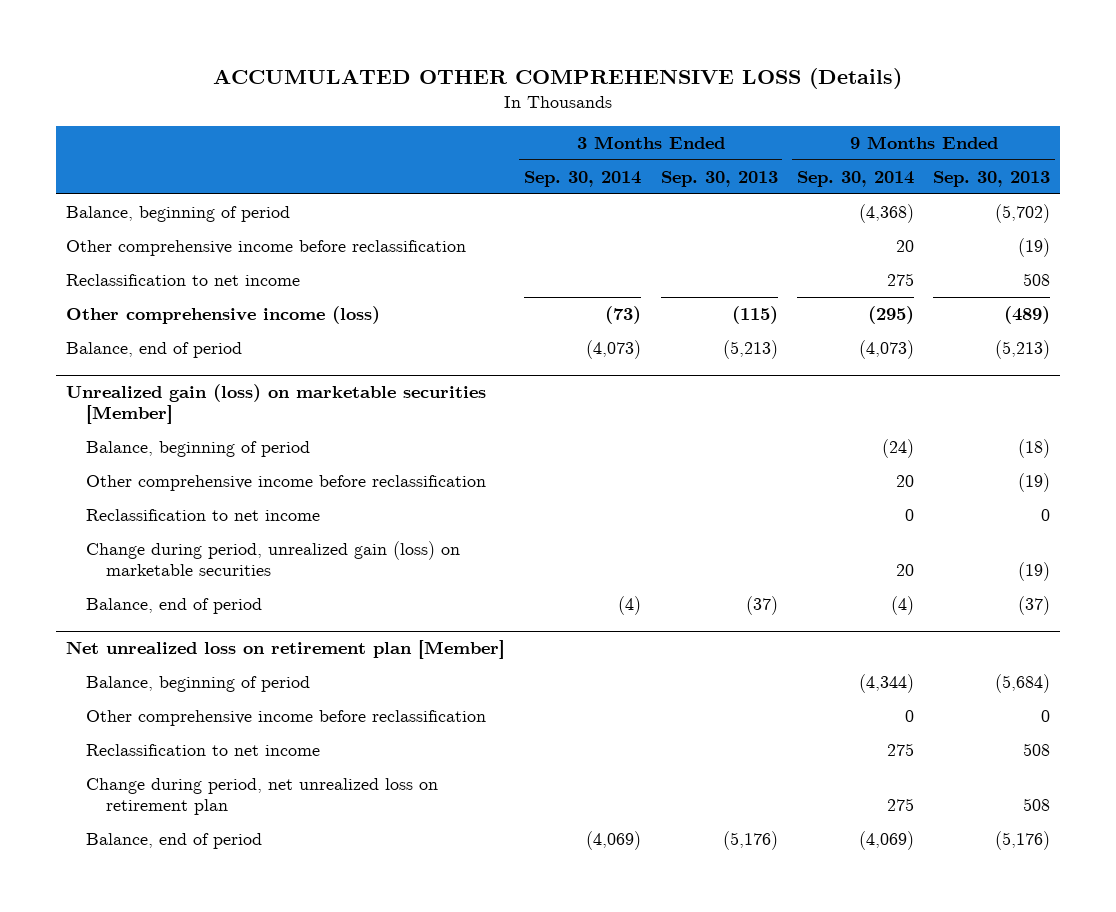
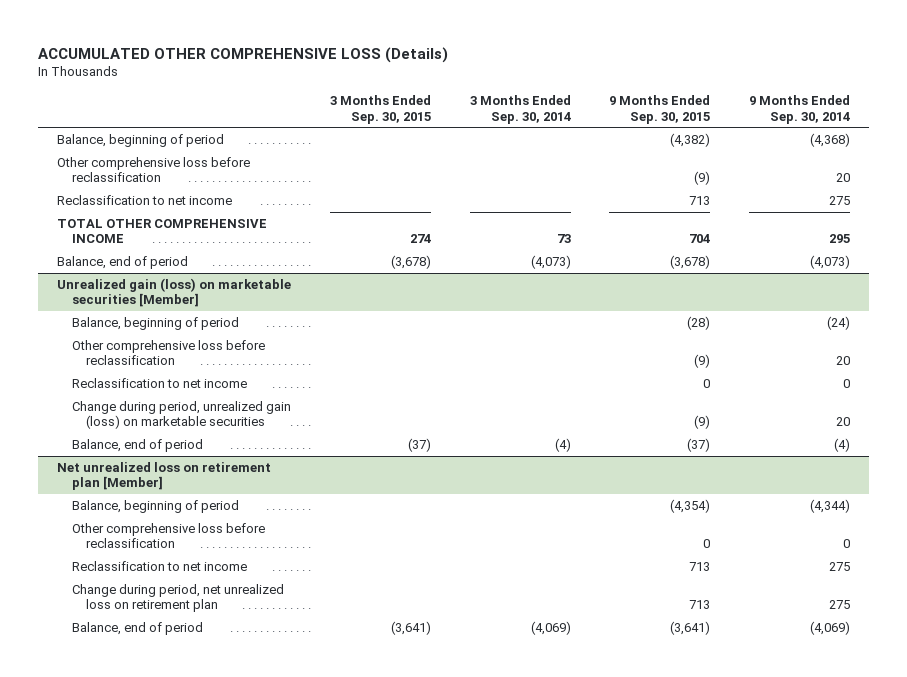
- | 3 Months Ended Sep. 30, 2014 | 3 Months Ended Sep. 30, 2013 | 9 Months Ended Sep. 30, 2014 | 9 Months Ended Sep. 30, 2013
+ | 3 Months Ended Sep. 30, 2015 | 3 Months Ended Sep. 30, 2014 | 9 Months Ended Sep. 30, 2015 | 9 Months Ended Sep. 30, 2014
- Other comprehensive income before reclassification | | | 20 | (19)
+ Other comprehensive loss before reclassification | | | (9) | 20
- Other comprehensive income (loss) | (73) | (115) | (295) | (489)
+ TOTAL OTHER COMPREHENSIVE INCOME | 274 | 73 | 704 | 295
@ Unrealized gain (loss) on marketable securities [Member]
- Other comprehensive income before reclassification | | | 20 | (19)
+ Other comprehensive loss before reclassification | | | (9) | 20
@ Net unrealized loss on retirement plan [Member]
- Other comprehensive income before reclassification | | | 0 | 0
+ Other comprehensive loss before reclassification | | | 0 | 0

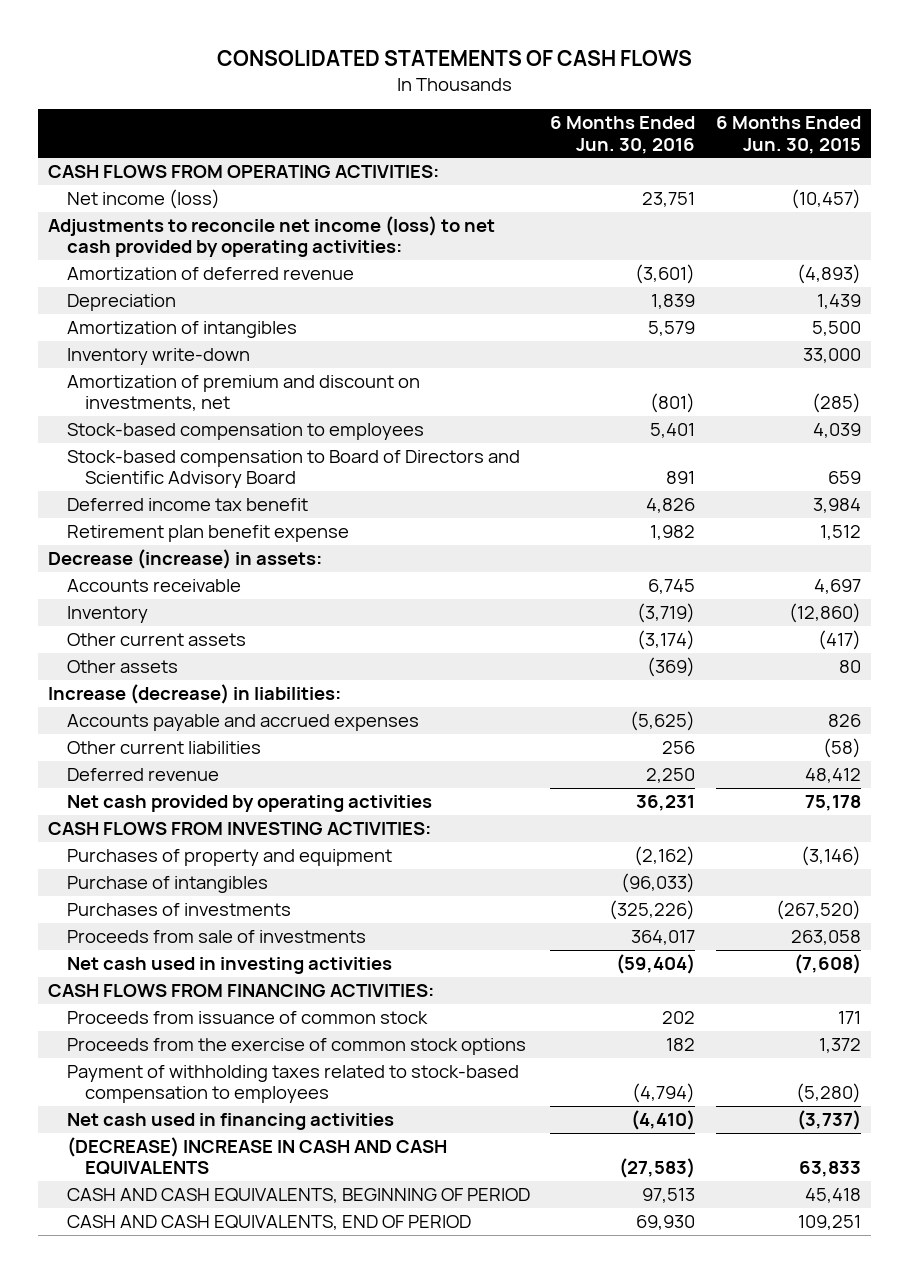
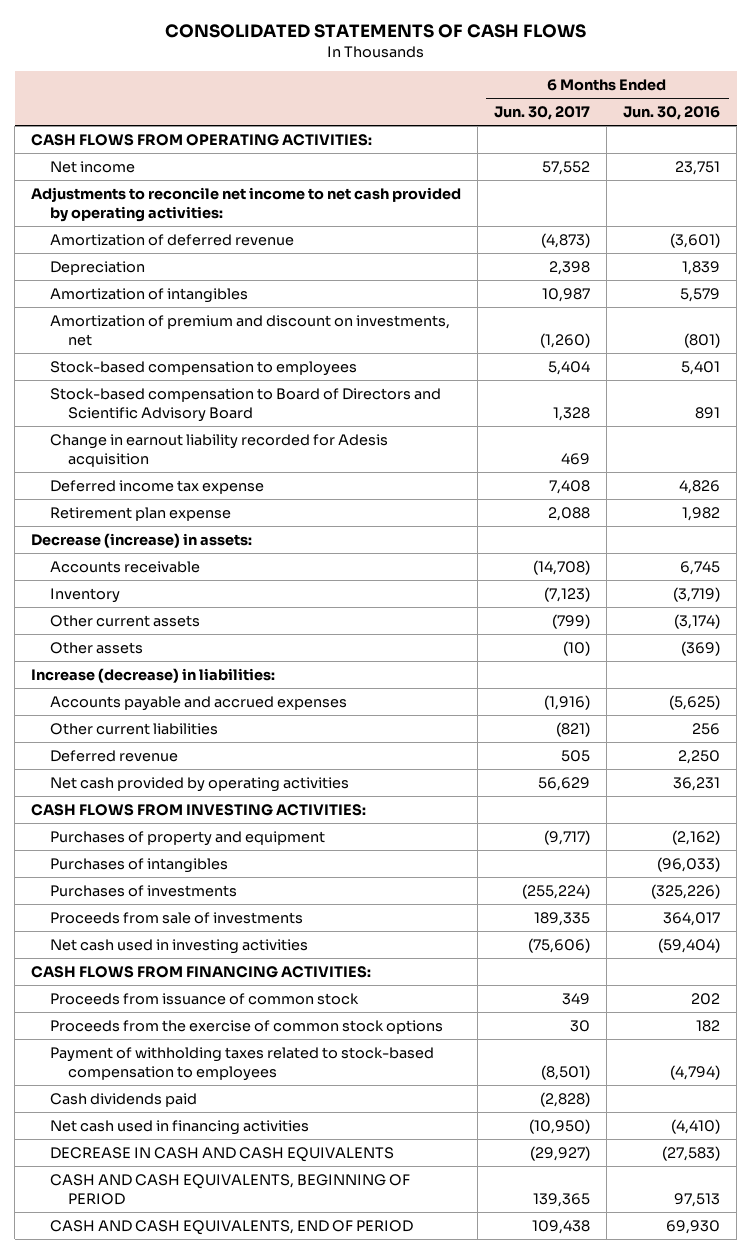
- | 6 Months Ended Jun. 30, 2016 | 6 Months Ended Jun. 30, 2015
+ | 6 Months Ended Jun. 30, 2017 | 6 Months Ended Jun. 30, 2016
- Net income (loss) | 23,751 | (10,457)
- Adjustments to reconcile net income (loss) to net cash provided by operating activities:
+ Net income | 57,552 | 23,751
+ Adjustments to reconcile net income to net cash provided by operating activities:
- Inventory write-down | | 33,000
- Deferred income tax benefit | 4,826 | 3,984
- Retirement plan benefit expense | 1,982 | 1,512
+ Change in earnout liability recorded for Adesis acquisition | 469 |
+ Deferred income tax expense | 7,408 | 4,826
+ Retirement plan expense | 2,088 | 1,982
- Purchase of intangibles | (96,033) |
+ Purchases of intangibles | | (96,033)
+ Cash dividends paid | (2,828) |
- (DECREASE) INCREASE IN CASH AND CASH EQUIVALENTS | (27,583) | 63,833
+ DECREASE IN CASH AND CASH EQUIVALENTS | (29,927) | (27,583)

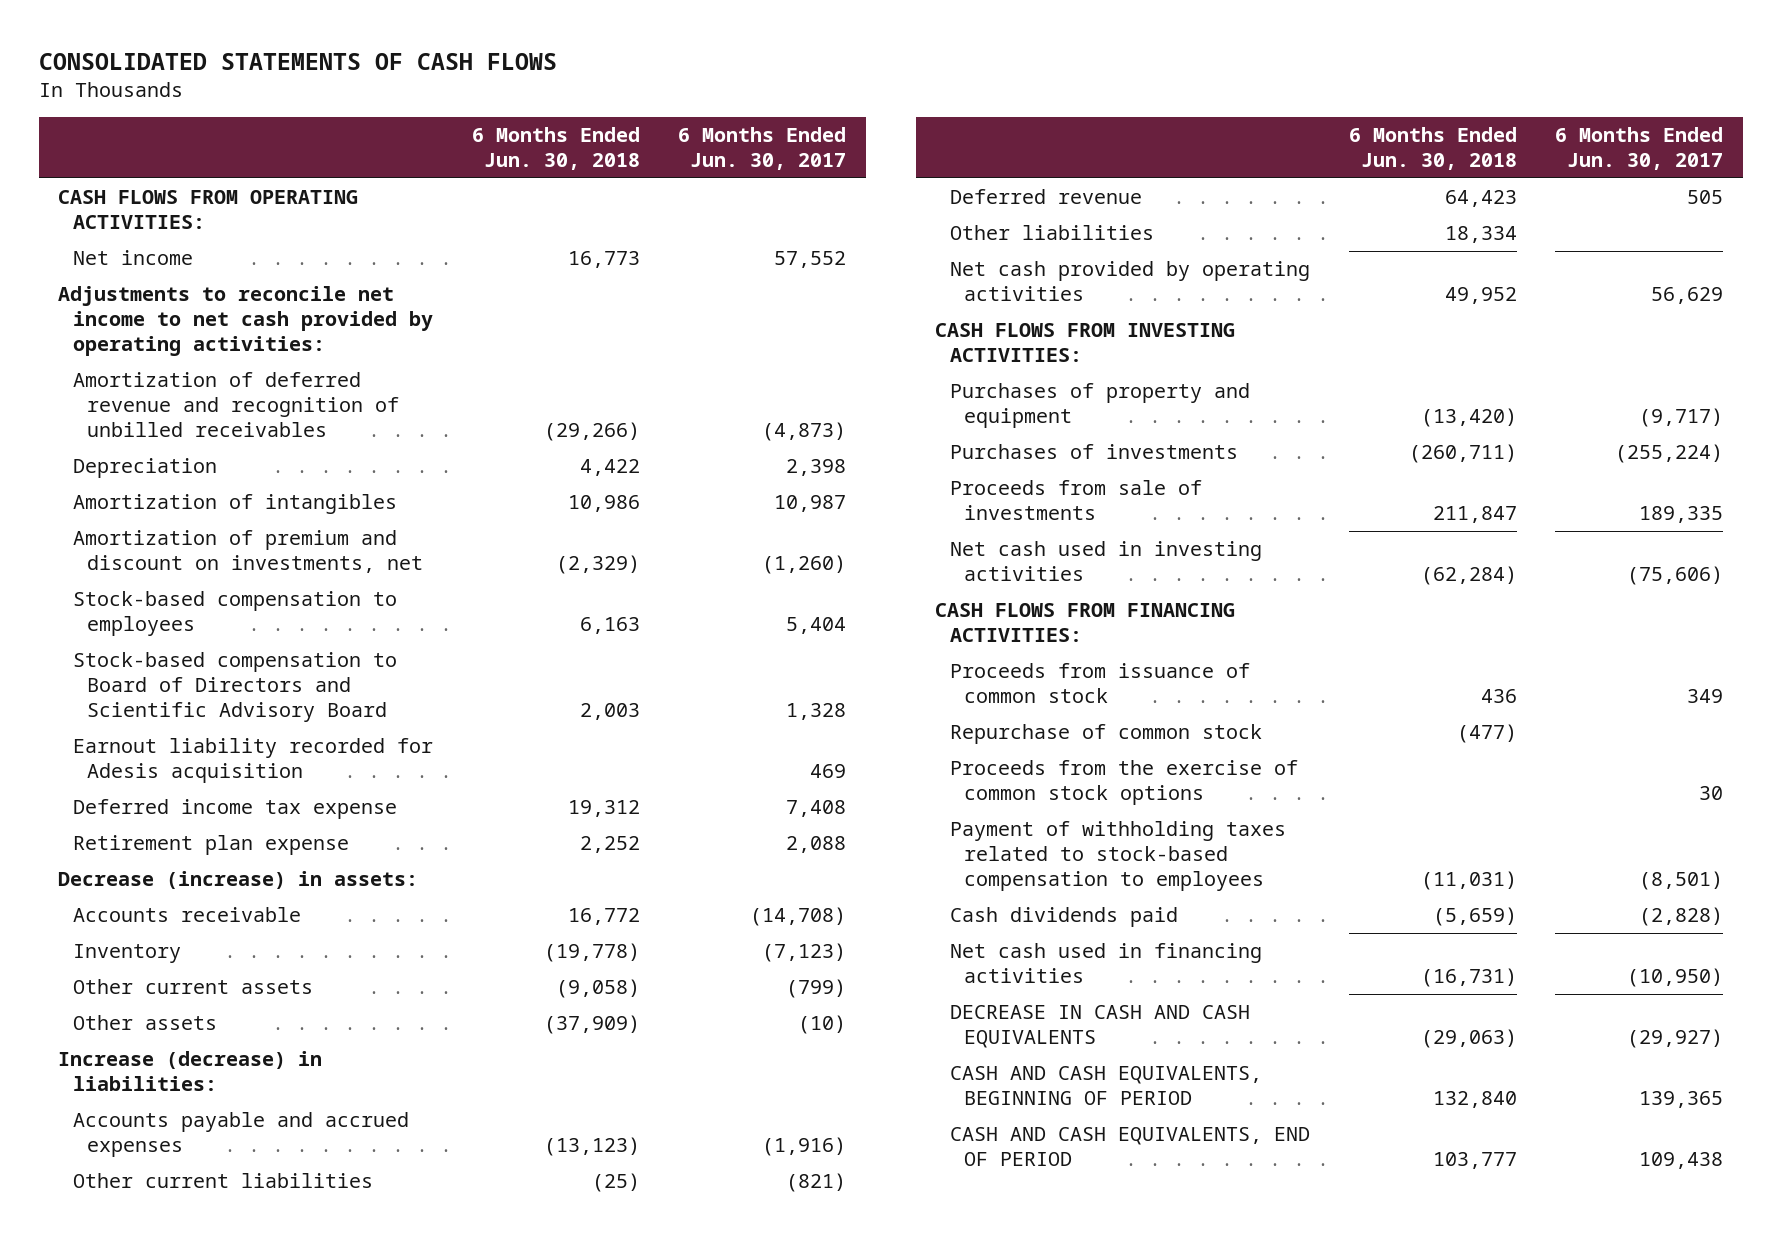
- | 6 Months Ended Jun. 30, 2017 | 6 Months Ended Jun. 30, 2016
+ | 6 Months Ended Jun. 30, 2018 | 6 Months Ended Jun. 30, 2017
- Amortization of deferred revenue | (4,873) | (3,601)
+ Amortization of deferred revenue and recognition of unbilled receivables | (29,266) | (4,873)
- Change in earnout liability recorded for Adesis acquisition | 469 |
+ Earnout liability recorded for Adesis acquisition | | 469
+ Other liabilities | 18,334 |
- Purchases of intangibles | | (96,033)
+ Repurchase of common stock | (477) |

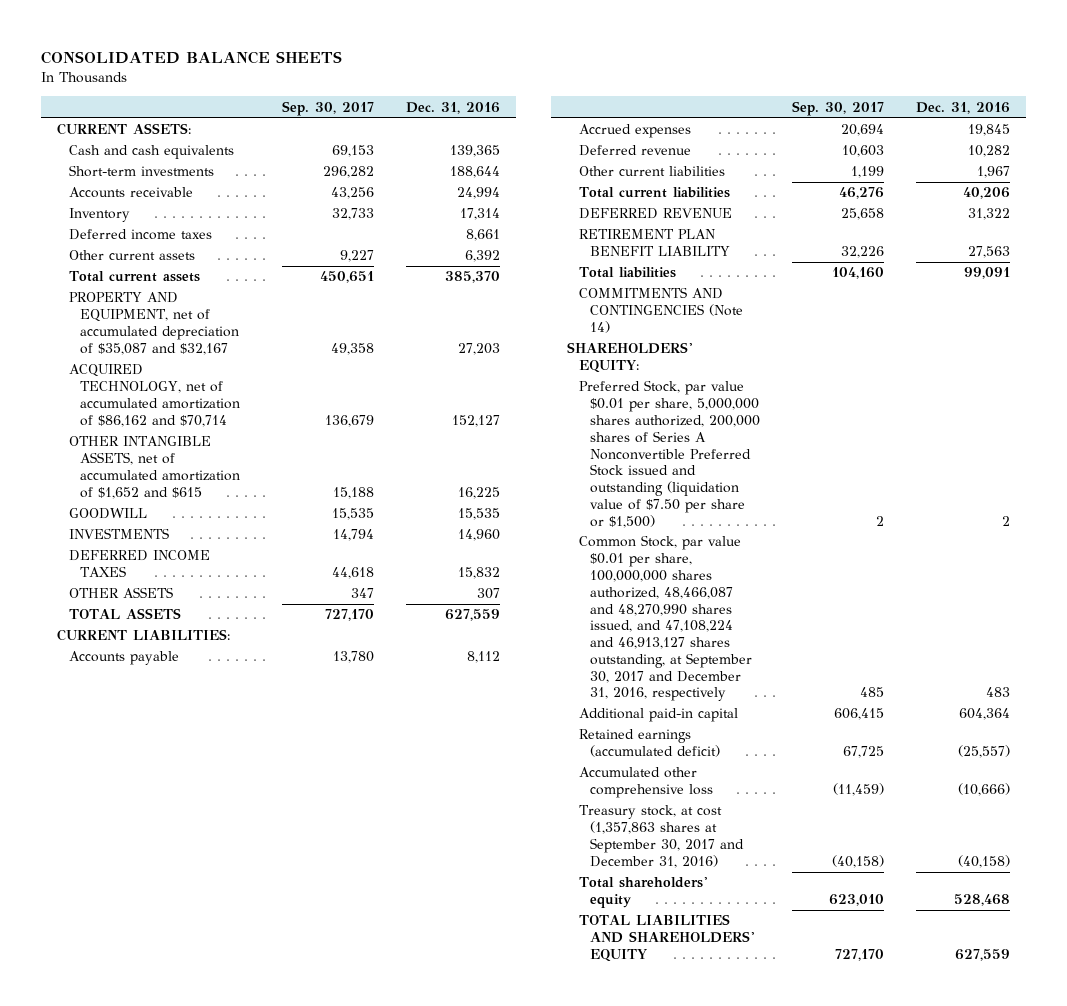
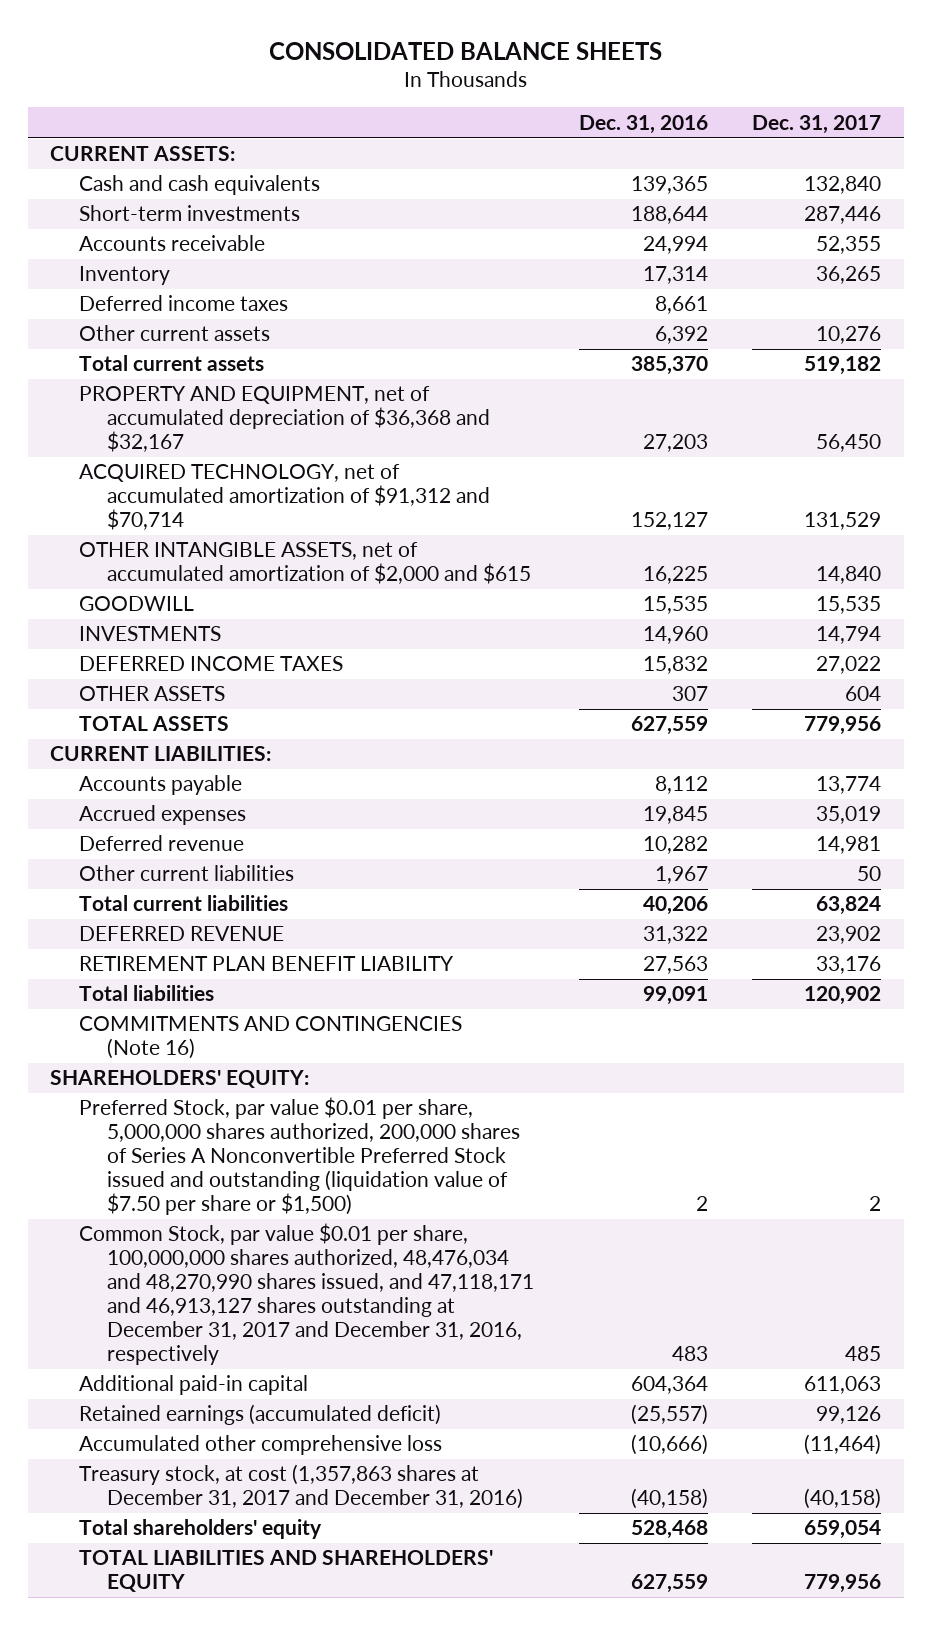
- | Sep. 30, 2017 | Dec. 31, 2016
+ | Dec. 31, 2016 | Dec. 31, 2017
- PROPERTY AND EQUIPMENT, net of accumulated depreciation of $35,087 and $32,167 | 49,358 | 27,203
- ACQUIRED TECHNOLOGY, net of accumulated amortization of $86,162 and $70,714 | 136,679 | 152,127
- OTHER INTANGIBLE ASSETS, net of accumulated amortization of $1,652 and $615 | 15,188 | 16,225
+ PROPERTY AND EQUIPMENT, net of accumulated depreciation of $36,368 and $32,167 | 27,203 | 56,450
+ ACQUIRED TECHNOLOGY, net of accumulated amortization of $91,312 and $70,714 | 152,127 | 131,529
+ OTHER INTANGIBLE ASSETS, net of accumulated amortization of $2,000 and $615 | 16,225 | 14,840
- COMMITMENTS AND CONTINGENCIES (Note 14)
+ COMMITMENTS AND CONTINGENCIES (Note 16)
- Common Stock, par value $0.01 per share, 100,000,000 shares authorized, 48,466,087 and 48,270,990 shares issued, and 47,108,224 and 46,913,127 shares outstanding, at September 30, 2017 and December 31, 2016, respectively | 485 | 483
+ Common Stock, par value $0.01 per share, 100,000,000 shares authorized, 48,476,034 and 48,270,990 shares issued, and 47,118,171 and 46,913,127 shares outstanding at December 31, 2017 and December 31, 2016, respectively | 483 | 485
- Treasury stock, at cost (1,357,863 shares at September 30, 2017 and December 31, 2016) | (40,158) | (40,158)
+ Treasury stock, at cost (1,357,863 shares at December 31, 2017 and December 31, 2016) | (40,158) | (40,158)

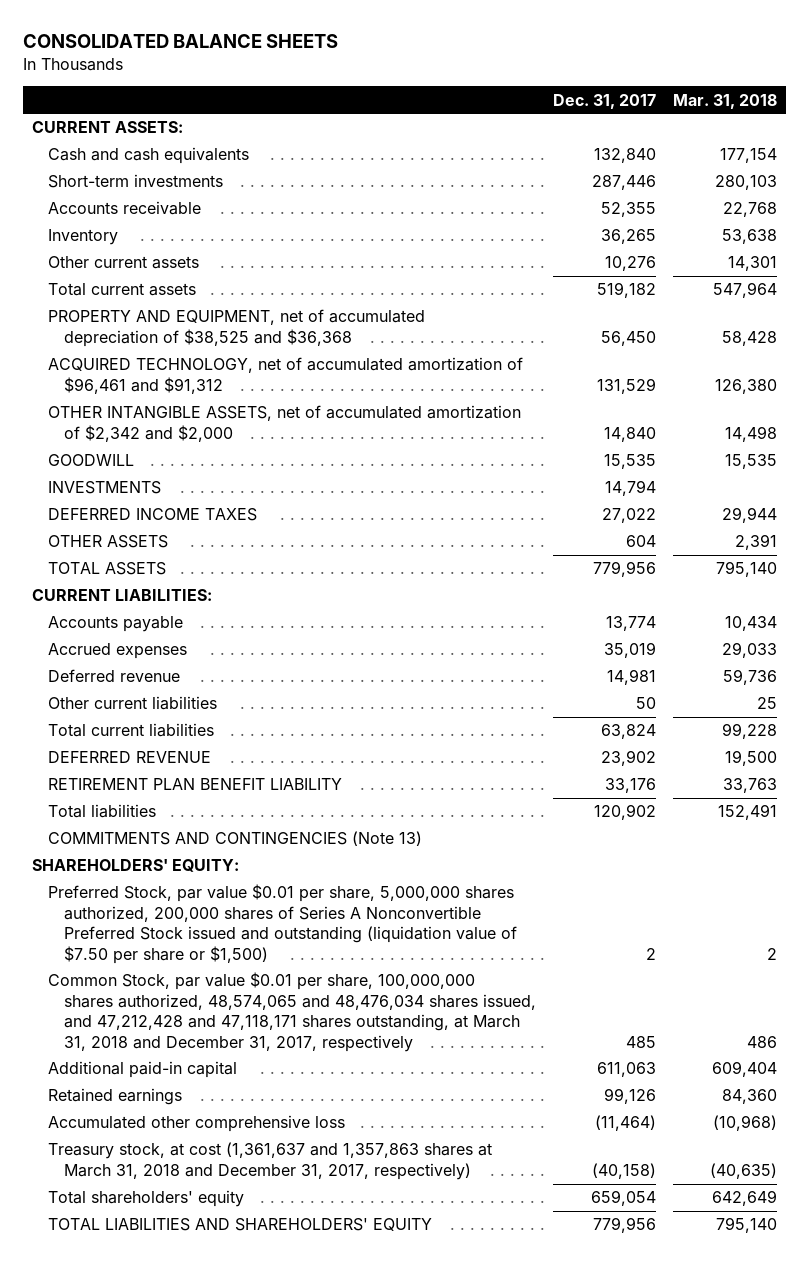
- | Dec. 31, 2016 | Dec. 31, 2017
+ | Dec. 31, 2017 | Mar. 31, 2018
- Deferred income taxes | 8,661 |
- PROPERTY AND EQUIPMENT, net of accumulated depreciation of $36,368 and $32,167 | 27,203 | 56,450
- ACQUIRED TECHNOLOGY, net of accumulated amortization of $91,312 and $70,714 | 152,127 | 131,529
- OTHER INTANGIBLE ASSETS, net of accumulated amortization of $2,000 and $615 | 16,225 | 14,840
+ PROPERTY AND EQUIPMENT, net of accumulated depreciation of $38,525 and $36,368 | 56,450 | 58,428
+ ACQUIRED TECHNOLOGY, net of accumulated amortization of $96,461 and $91,312 | 131,529 | 126,380
+ OTHER INTANGIBLE ASSETS, net of accumulated amortization of $2,342 and $2,000 | 14,840 | 14,498
- COMMITMENTS AND CONTINGENCIES (Note 16)
+ COMMITMENTS AND CONTINGENCIES (Note 13)
- Common Stock, par value $0.01 per share, 100,000,000 shares authorized, 48,476,034 and 48,270,990 shares issued, and 47,118,171 and 46,913,127 shares outstanding at December 31, 2017 and December 31, 2016, respectively | 483 | 485
+ Common Stock, par value $0.01 per share, 100,000,000 shares authorized, 48,574,065 and 48,476,034 shares issued, and 47,212,428 and 47,118,171 shares outstanding, at March 31, 2018 and December 31, 2017, respectively | 485 | 486
- Retained earnings (accumulated deficit) | (25,557) | 99,126
+ Retained earnings | 99,126 | 84,360
- Treasury stock, at cost (1,357,863 shares at December 31, 2017 and December 31, 2016) | (40,158) | (40,158)
+ Treasury stock, at cost (1,361,637 and 1,357,863 shares at March 31, 2018 and December 31, 2017, respectively) | (40,158) | (40,635)

